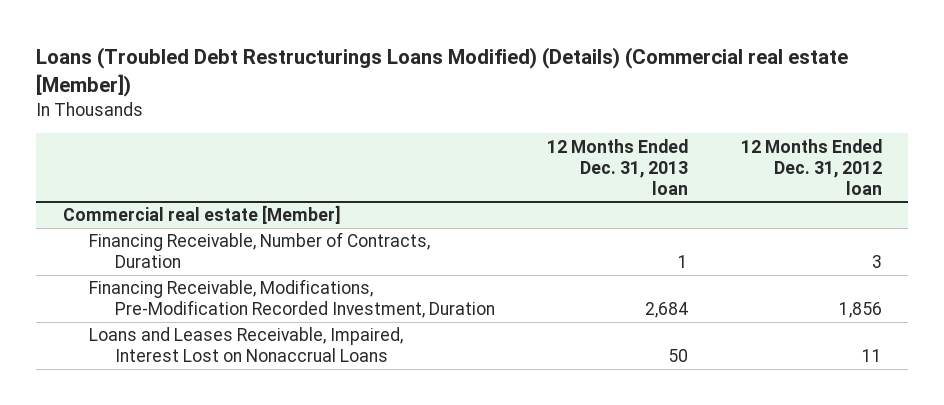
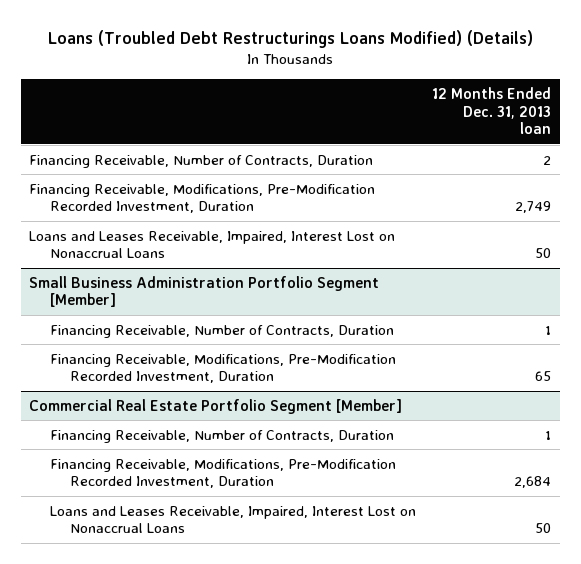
- Loans (Troubled Debt Restructurings Loans Modified) (Details) (Commercial real estate [Member])
+ Loans (Troubled Debt Restructurings Loans Modified) (Details)
- | 12 Months Ended Dec. 31, 2013 loan | 12 Months Ended Dec. 31, 2012 loan
+ | 12 Months Ended Dec. 31, 2013 loan
- Commercial real estate [Member]
+ Financing Receivable, Number of Contracts, Duration | 2
+ Financing Receivable, Modifications, Pre-Modification Recorded Investment, Duration | 2,749
+ Loans and Leases Receivable, Impaired, Interest Lost on Nonaccrual Loans | 50
+ Small Business Administration Portfolio Segment [Member]
+ Financing Receivable, Modifications, Pre-Modification Recorded Investment, Duration | 65
+ Commercial Real Estate Portfolio Segment [Member]
+ Financing Receivable, Number of Contracts, Duration | 1

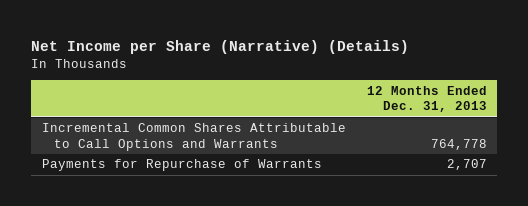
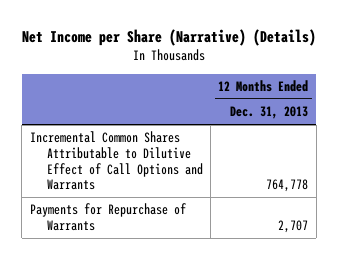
- Incremental Common Shares Attributable to Call Options and Warrants | 764,778
+ Incremental Common Shares Attributable to Dilutive Effect of Call Options and Warrants | 764,778

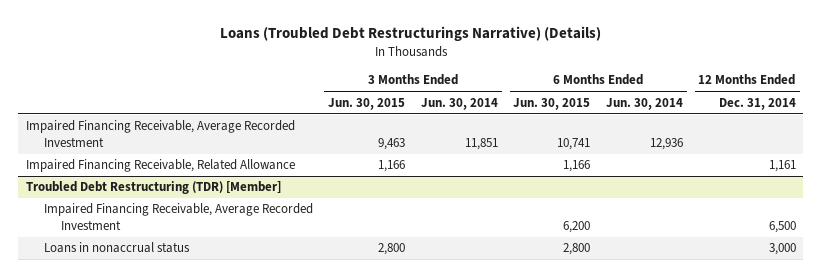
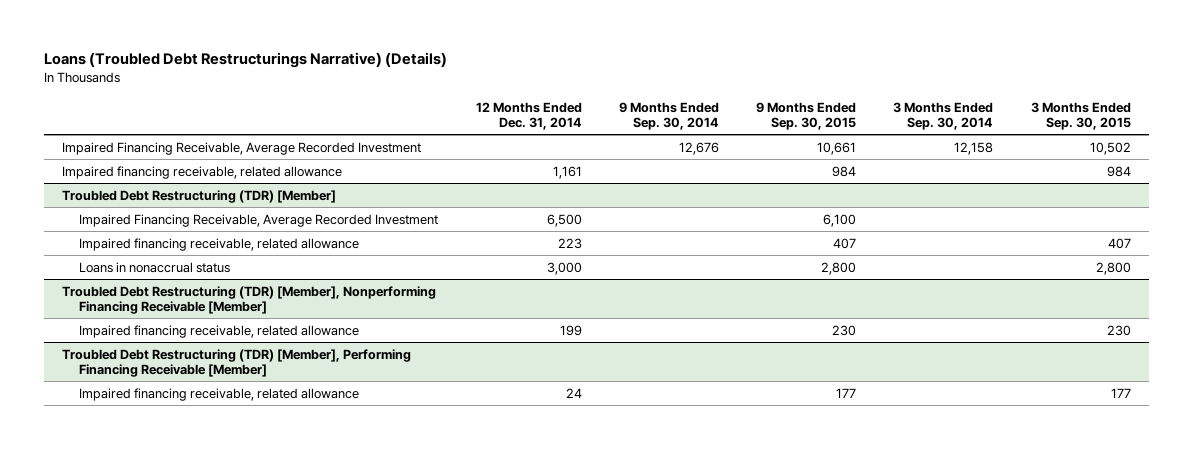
- | 3 Months Ended Jun. 30, 2015 | 3 Months Ended Jun. 30, 2014 | 6 Months Ended Jun. 30, 2015 | 6 Months Ended Jun. 30, 2014 | 12 Months Ended Dec. 31, 2014
+ | 12 Months Ended Dec. 31, 2014 | 9 Months Ended Sep. 30, 2014 | 9 Months Ended Sep. 30, 2015 | 3 Months Ended Sep. 30, 2014 | 3 Months Ended Sep. 30, 2015
- Impaired Financing Receivable, Related Allowance | 1,166 | | 1,166 | | 1,161
+ Impaired financing receivable, related allowance | 1,161 | | 984 | | 984
@ Troubled Debt Restructuring (TDR) [Member]
+ Impaired financing receivable, related allowance | 223 | | 407 | | 407
+ Troubled Debt Restructuring (TDR) [Member], Nonperforming Financing Receivable [Member]
+ Impaired financing receivable, related allowance | 199 | | 230 | | 230
+ Troubled Debt Restructuring (TDR) [Member], Performing Financing Receivable [Member]
+ Impaired financing receivable, related allowance | 24 | | 177 | | 177

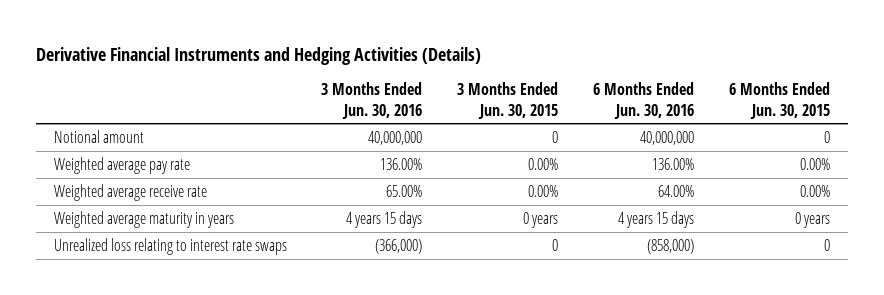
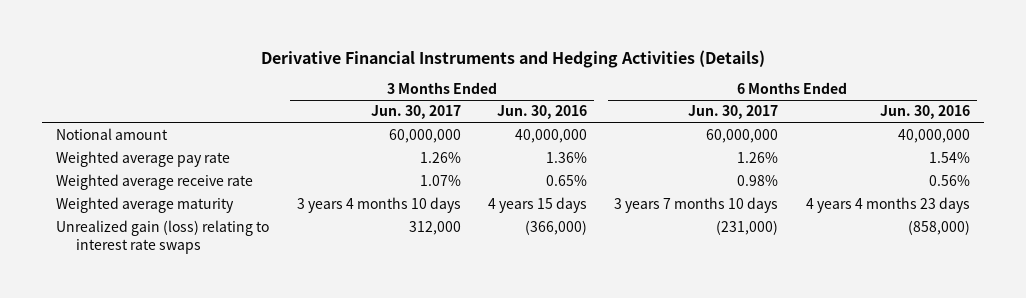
- | 3 Months Ended Jun. 30, 2016 | 3 Months Ended Jun. 30, 2015 | 6 Months Ended Jun. 30, 2016 | 6 Months Ended Jun. 30, 2015
+ | 3 Months Ended Jun. 30, 2017 | 3 Months Ended Jun. 30, 2016 | 6 Months Ended Jun. 30, 2017 | 6 Months Ended Jun. 30, 2016
- Weighted average pay rate | 136.00% | 0.00% | 136.00% | 0.00%
- Weighted average receive rate | 65.00% | 0.00% | 64.00% | 0.00%
- Weighted average maturity in years | 4 years 15 days | 0 years | 4 years 15 days | 0 years
- Unrealized loss relating to interest rate swaps | (366,000) | 0 | (858,000) | 0
+ Weighted average pay rate | 1.26% | 1.36% | 1.26% | 1.54%
+ Weighted average receive rate | 1.07% | 0.65% | 0.98% | 0.56%
+ Weighted average maturity | 3 years 4 months 10 days | 4 years 15 days | 3 years 7 months 10 days | 4 years 4 months 23 days
+ Unrealized gain (loss) relating to interest rate swaps | 312,000 | (366,000) | (231,000) | (858,000)

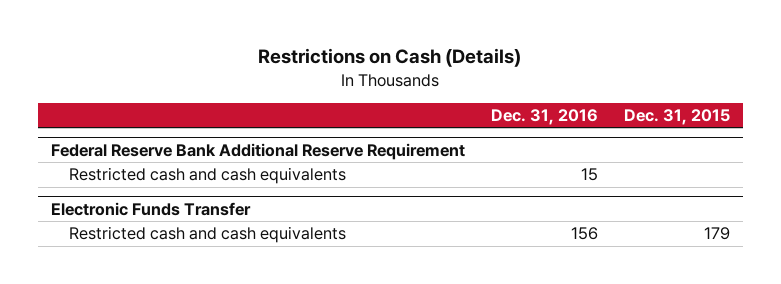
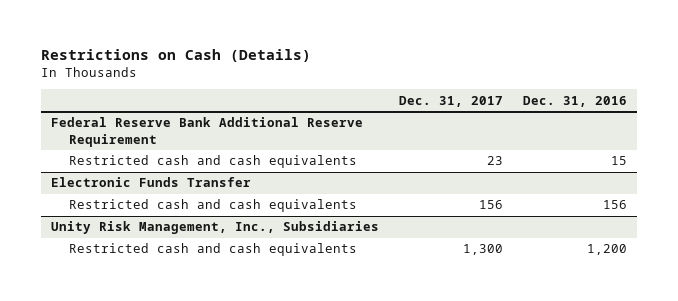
- | Dec. 31, 2016 | Dec. 31, 2015
+ | Dec. 31, 2017 | Dec. 31, 2016
+ Unity Risk Management, Inc., Subsidiaries
+ Restricted cash and cash equivalents | 1,300 | 1,200

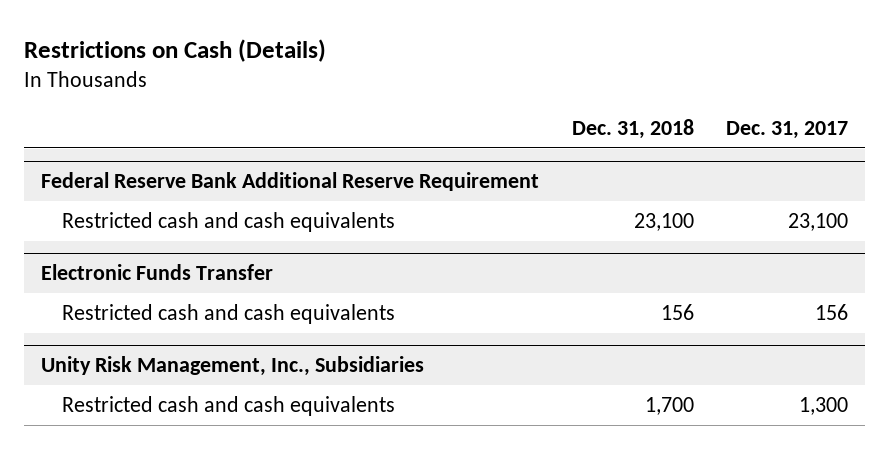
- | Dec. 31, 2017 | Dec. 31, 2016
+ | Dec. 31, 2018 | Dec. 31, 2017
@ Federal Reserve Bank Additional Reserve Requirement
- Restricted cash and cash equivalents | 23 | 15
+ Restricted cash and cash equivalents | 23,100 | 23,100

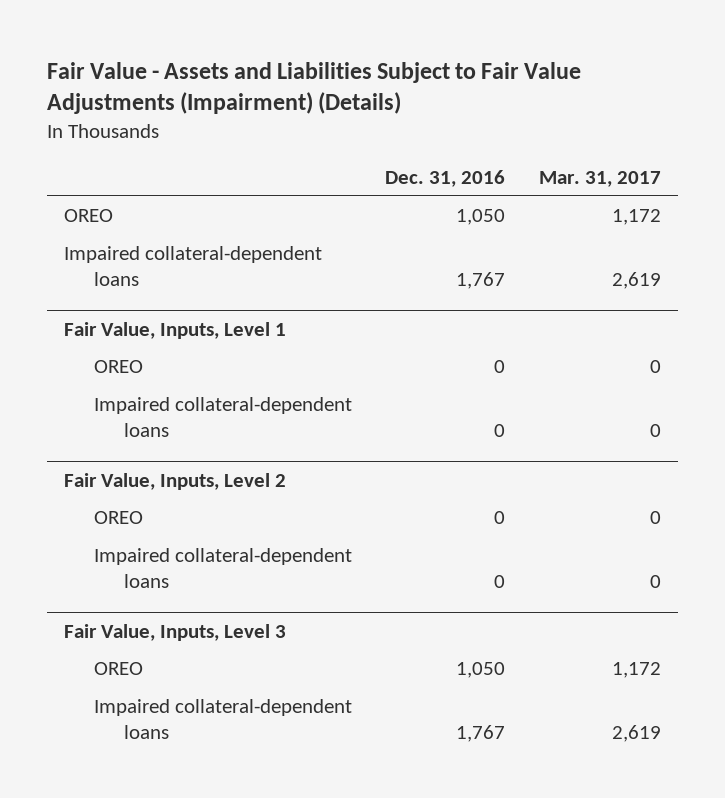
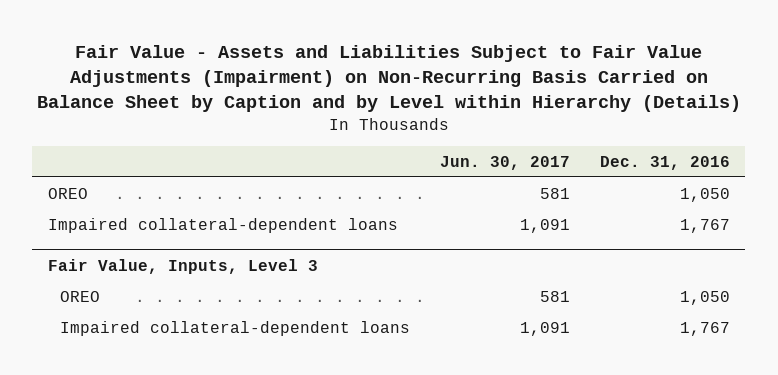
- Fair Value - Assets and Liabilities Subject to Fair Value Adjustments (Impairment) (Details)
+ Fair Value - Assets and Liabilities Subject to Fair Value Adjustments (Impairment) on Non-Recurring Basis Carried on Balance Sheet by Caption and by Level within Hierarchy (Details)
- | Dec. 31, 2016 | Mar. 31, 2017
+ | Jun. 30, 2017 | Dec. 31, 2016
- Fair Value, Inputs, Level 1
- OREO | 0 | 0
- Impaired collateral-dependent loans | 0 | 0
- Fair Value, Inputs, Level 2
- OREO | 0 | 0
- Impaired collateral-dependent loans | 0 | 0

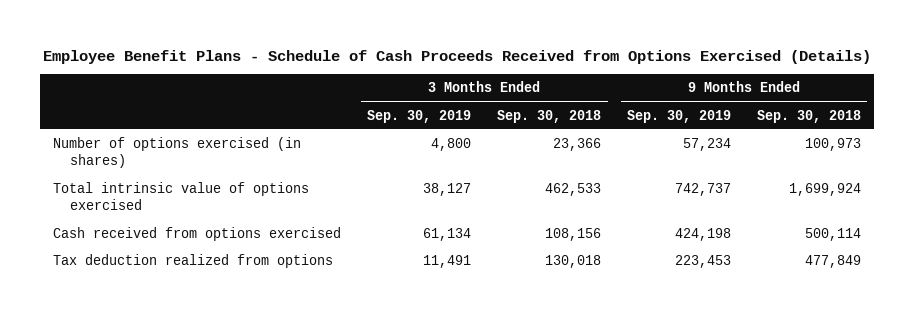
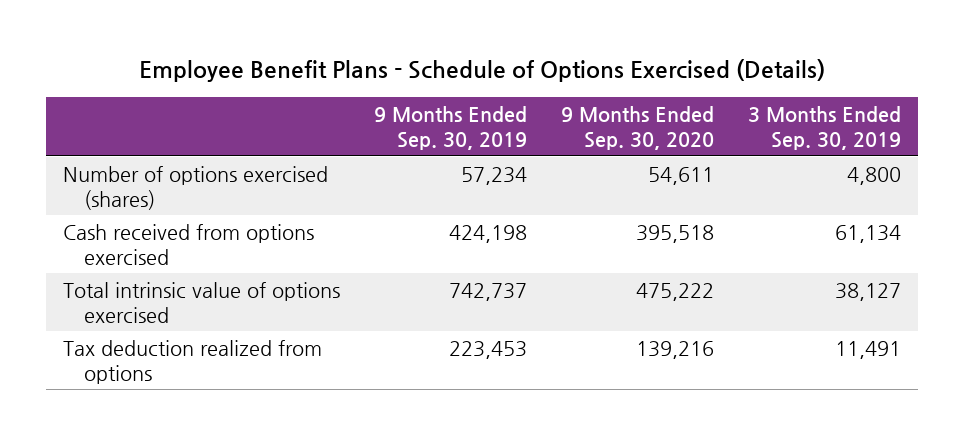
- Employee Benefit Plans - Schedule of Cash Proceeds Received from Options Exercised (Details)
+ Employee Benefit Plans - Schedule of Options Exercised (Details)
- | 3 Months Ended Sep. 30, 2019 | 3 Months Ended Sep. 30, 2018 | 9 Months Ended Sep. 30, 2019 | 9 Months Ended Sep. 30, 2018
+ | 9 Months Ended Sep. 30, 2019 | 9 Months Ended Sep. 30, 2020 | 3 Months Ended Sep. 30, 2019
- Number of options exercised (in shares) | 4,800 | 23,366 | 57,234 | 100,973
+ Number of options exercised (shares) | 57,234 | 54,611 | 4,800
moved down: Total intrinsic value of options exercised | 742,737 | 475,222 | 38,127

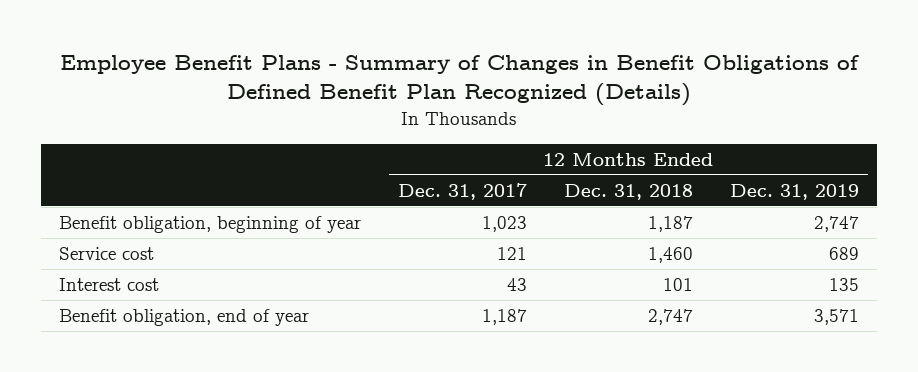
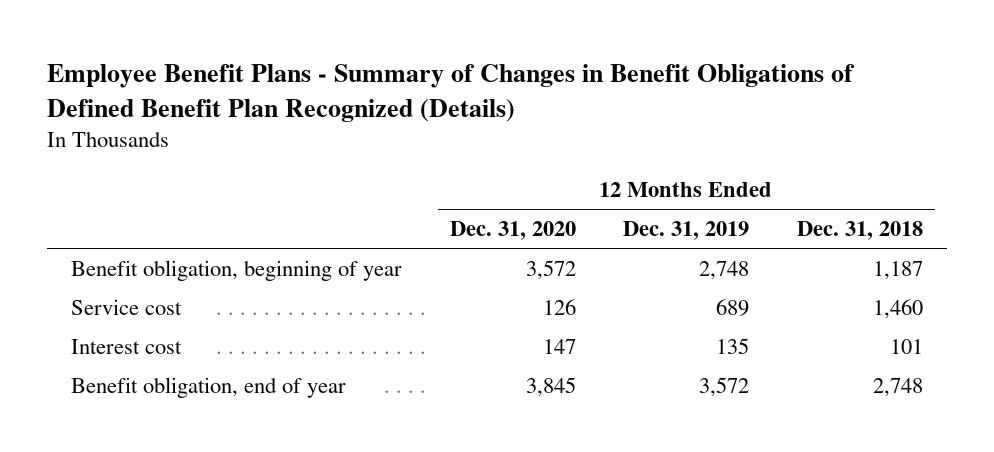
- | 12 Months Ended Dec. 31, 2017 | 12 Months Ended Dec. 31, 2018 | 12 Months Ended Dec. 31, 2019
+ | 12 Months Ended Dec. 31, 2020 | 12 Months Ended Dec. 31, 2019 | 12 Months Ended Dec. 31, 2018
- Benefit obligation, beginning of year | 1,023 | 1,187 | 2,747
+ Benefit obligation, beginning of year | 3,572 | 2,748 | 1,187
- Benefit obligation, end of year | 1,187 | 2,747 | 3,571
+ Benefit obligation, end of year | 3,845 | 3,572 | 2,748

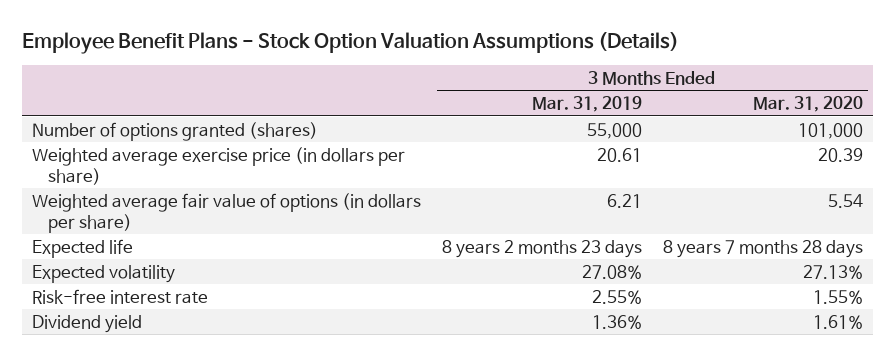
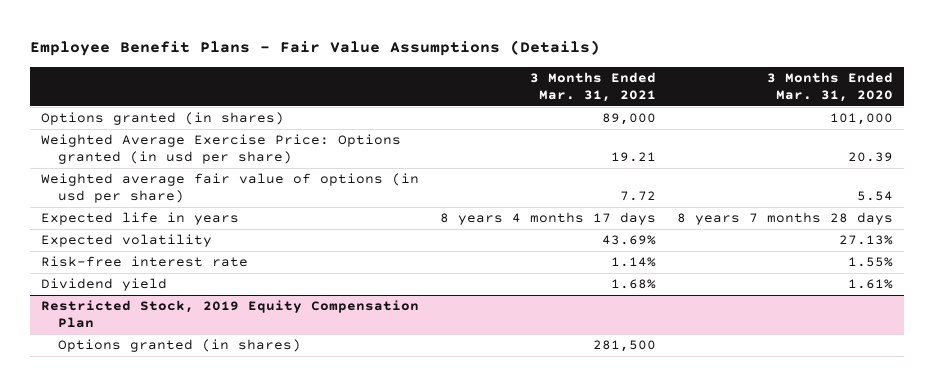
- Employee Benefit Plans - Stock Option Valuation Assumptions (Details)
+ Employee Benefit Plans - Fair Value Assumptions (Details)
- | 3 Months Ended Mar. 31, 2019 | 3 Months Ended Mar. 31, 2020
+ | 3 Months Ended Mar. 31, 2021 | 3 Months Ended Mar. 31, 2020
- Number of options granted (shares) | 55,000 | 101,000
- Weighted average exercise price (in dollars per share) | 20.61 | 20.39
- Weighted average fair value of options (in dollars per share) | 6.21 | 5.54
- Expected life | 8 years 2 months 23 days | 8 years 7 months 28 days
+ Options granted (in shares) | 89,000 | 101,000
+ Weighted Average Exercise Price: Options granted (in usd per share) | 19.21 | 20.39
+ Weighted average fair value of options (in usd per share) | 7.72 | 5.54
+ Expected life in years | 8 years 4 months 17 days | 8 years 7 months 28 days
+ Restricted Stock, 2019 Equity Compensation Plan
+ Options granted (in shares) | 281,500 |

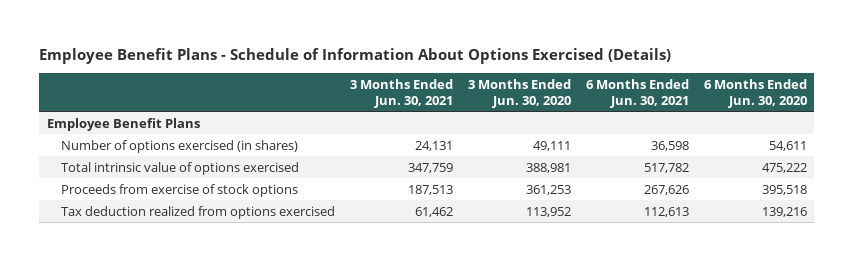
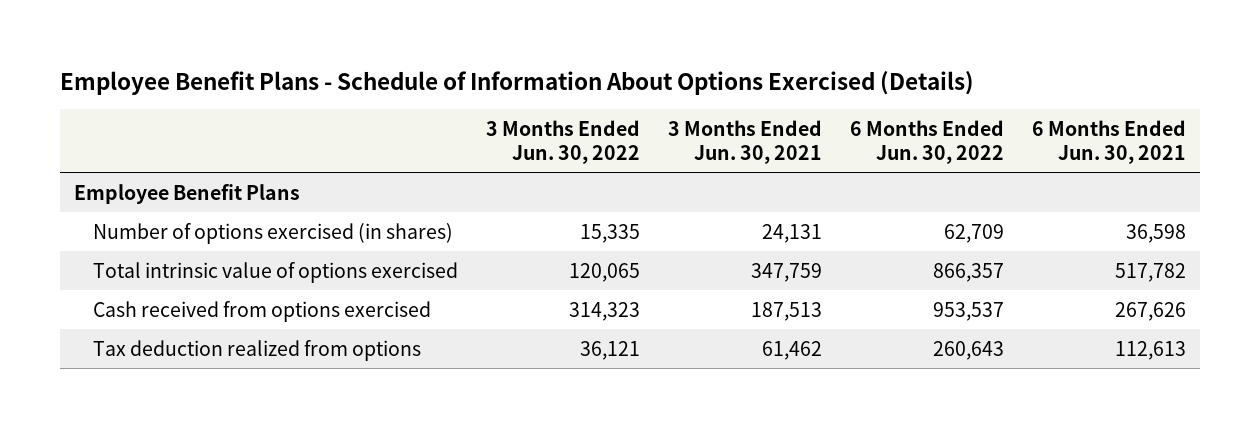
- | 3 Months Ended Jun. 30, 2021 | 3 Months Ended Jun. 30, 2020 | 6 Months Ended Jun. 30, 2021 | 6 Months Ended Jun. 30, 2020
+ | 3 Months Ended Jun. 30, 2022 | 3 Months Ended Jun. 30, 2021 | 6 Months Ended Jun. 30, 2022 | 6 Months Ended Jun. 30, 2021
- Proceeds from exercise of stock options | 187,513 | 361,253 | 267,626 | 395,518
- Tax deduction realized from options exercised | 61,462 | 113,952 | 112,613 | 139,216
+ Cash received from options exercised | 314,323 | 187,513 | 953,537 | 267,626
+ Tax deduction realized from options | 36,121 | 61,462 | 260,643 | 112,613

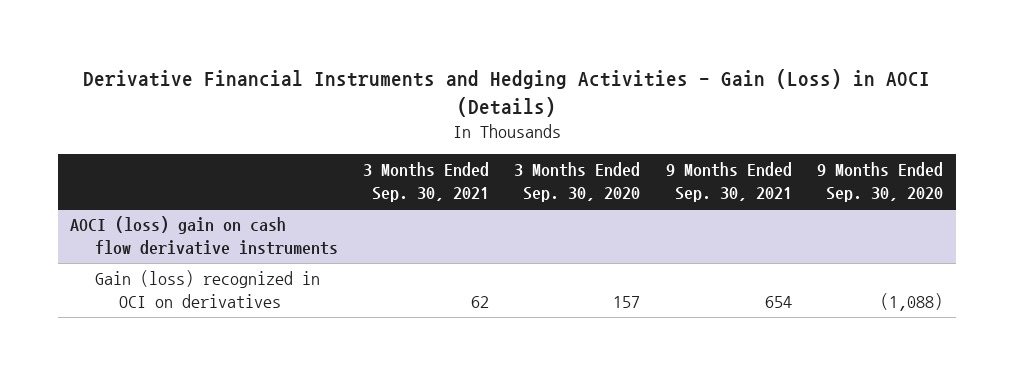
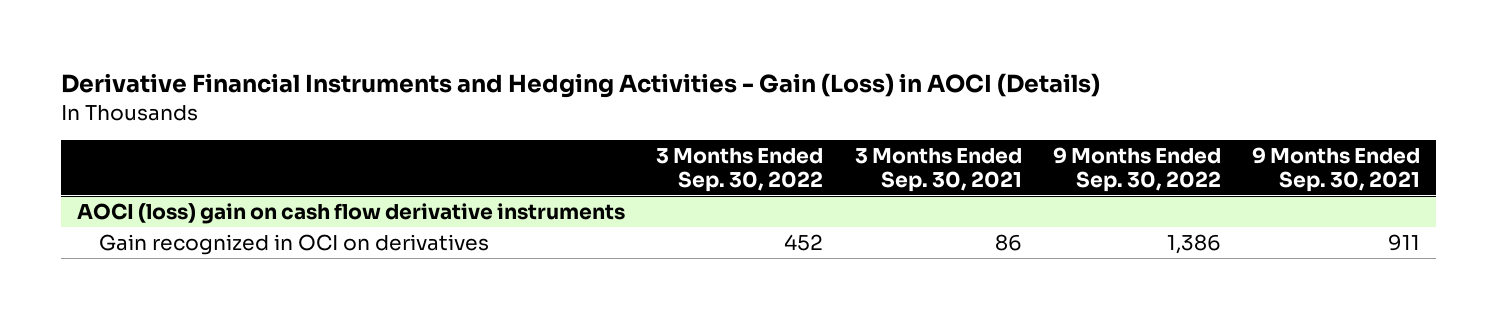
- | 3 Months Ended Sep. 30, 2021 | 3 Months Ended Sep. 30, 2020 | 9 Months Ended Sep. 30, 2021 | 9 Months Ended Sep. 30, 2020
+ | 3 Months Ended Sep. 30, 2022 | 3 Months Ended Sep. 30, 2021 | 9 Months Ended Sep. 30, 2022 | 9 Months Ended Sep. 30, 2021
@ AOCI (loss) gain on cash flow derivative instruments
- Gain (loss) recognized in OCI on derivatives | 62 | 157 | 654 | (1,088)
+ Gain recognized in OCI on derivatives | 452 | 86 | 1,386 | 911

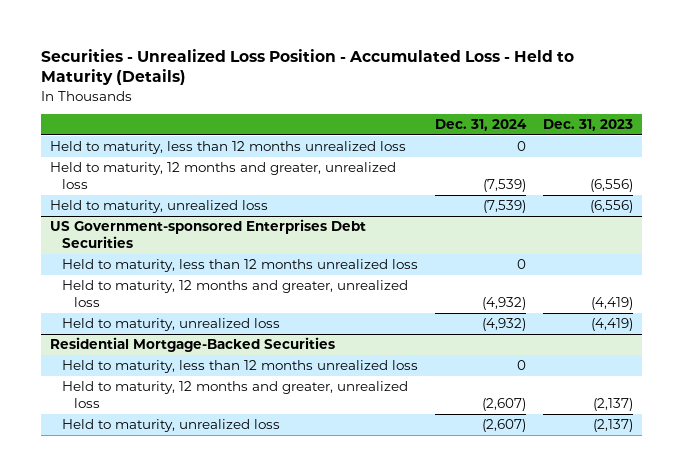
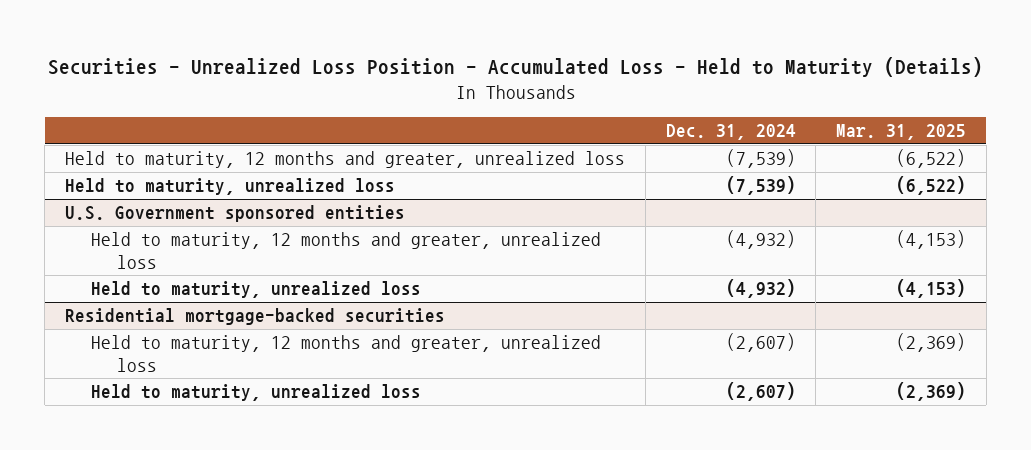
- | Dec. 31, 2024 | Dec. 31, 2023
+ | Dec. 31, 2024 | Mar. 31, 2025
- Held to maturity, less than 12 months unrealized loss | 0 |
- US Government-sponsored Enterprises Debt Securities
- Held to maturity, less than 12 months unrealized loss | 0 |
+ U.S. Government sponsored entities
- Residential Mortgage-Backed Securities
- Held to maturity, less than 12 months unrealized loss | 0 |
+ Residential mortgage-backed securities

